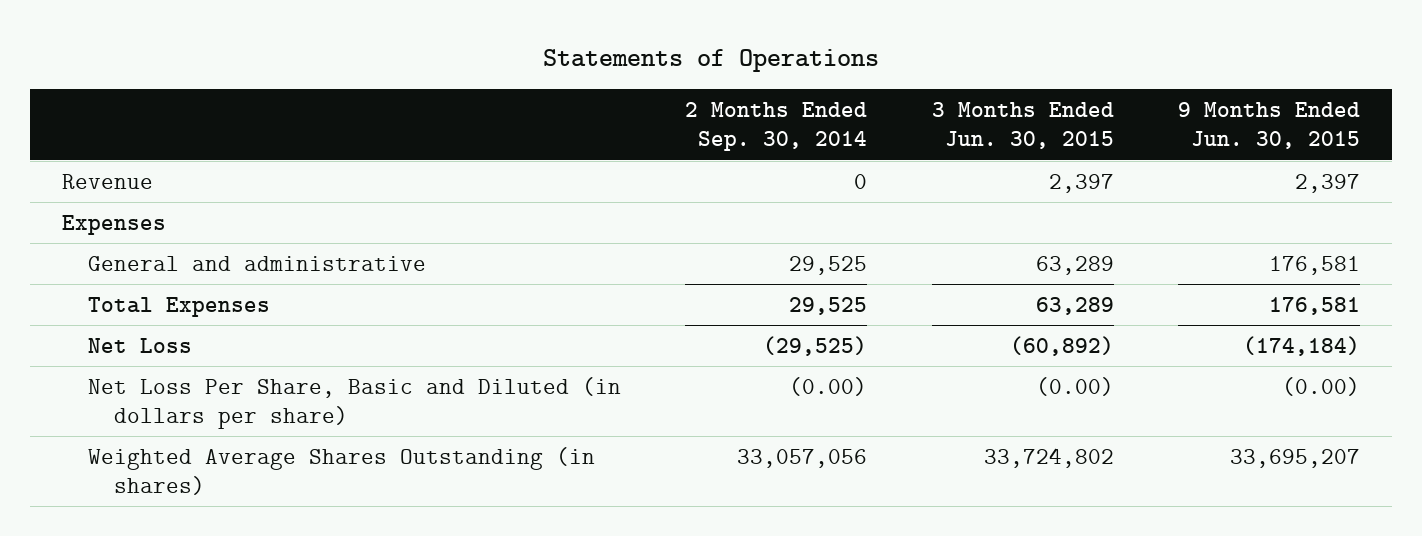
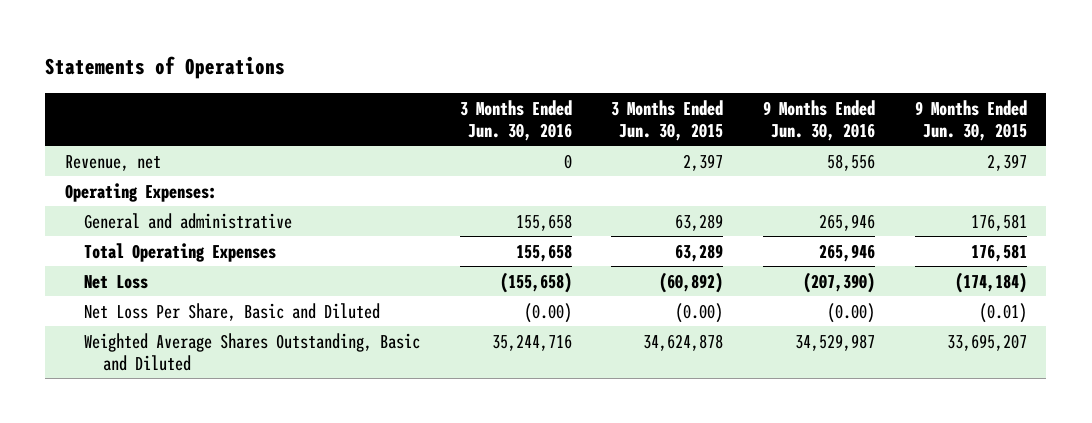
- | 2 Months Ended Sep. 30, 2014 | 3 Months Ended Jun. 30, 2015 | 9 Months Ended Jun. 30, 2015
+ | 3 Months Ended Jun. 30, 2016 | 3 Months Ended Jun. 30, 2015 | 9 Months Ended Jun. 30, 2016 | 9 Months Ended Jun. 30, 2015
- Revenue | 0 | 2,397 | 2,397
- Expenses
+ Revenue, net | 0 | 2,397 | 58,556 | 2,397
+ Operating Expenses:
- Total Expenses | 29,525 | 63,289 | 176,581
+ Total Operating Expenses | 155,658 | 63,289 | 265,946 | 176,581
- Net Loss Per Share, Basic and Diluted (in dollars per share) | (0.00) | (0.00) | (0.00)
- Weighted Average Shares Outstanding (in shares) | 33,057,056 | 33,724,802 | 33,695,207
+ Net Loss Per Share, Basic and Diluted | (0.00) | (0.00) | (0.00) | (0.01)
+ Weighted Average Shares Outstanding, Basic and Diluted | 35,244,716 | 34,624,878 | 34,529,987 | 33,695,207

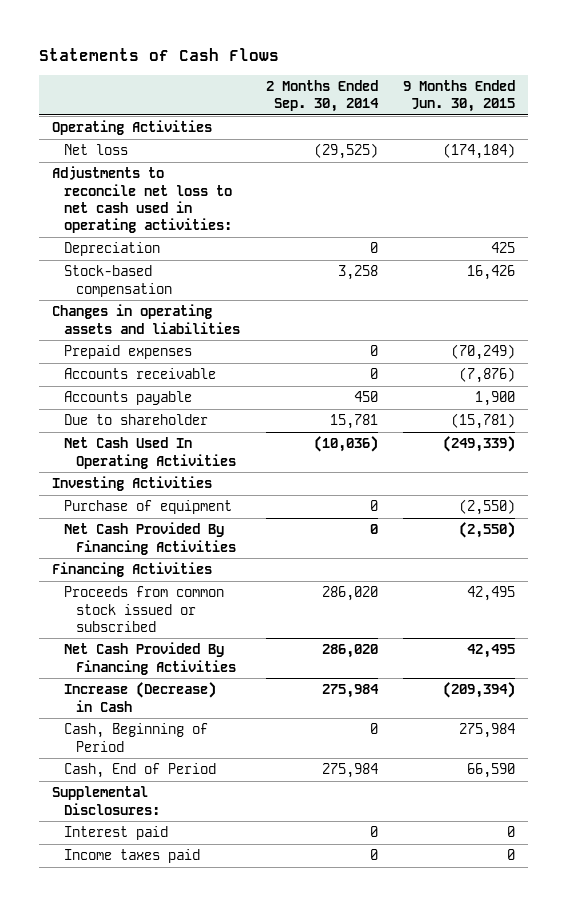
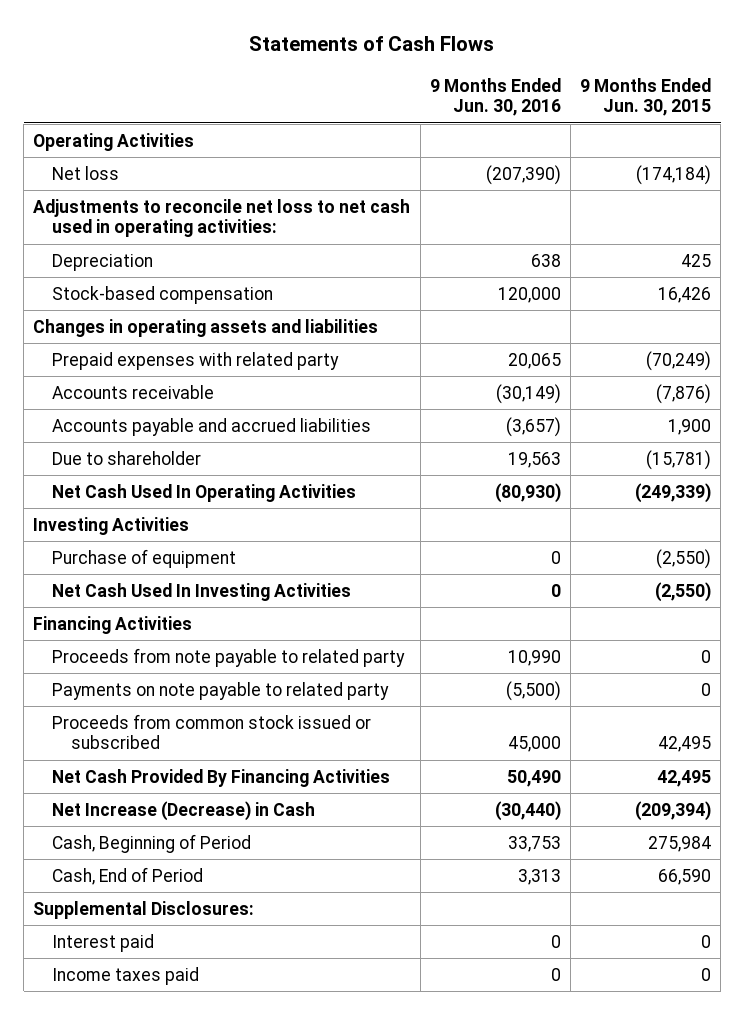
- | 2 Months Ended Sep. 30, 2014 | 9 Months Ended Jun. 30, 2015
+ | 9 Months Ended Jun. 30, 2016 | 9 Months Ended Jun. 30, 2015
- Prepaid expenses | 0 | (70,249)
+ Prepaid expenses with related party | 20,065 | (70,249)
- Accounts payable | 450 | 1,900
+ Accounts payable and accrued liabilities | (3,657) | 1,900
- Net Cash Provided By Financing Activities | 0 | (2,550)
+ Net Cash Used In Investing Activities | 0 | (2,550)
+ Proceeds from note payable to related party | 10,990 | 0
+ Payments on note payable to related party | (5,500) | 0
- Increase (Decrease) in Cash | 275,984 | (209,394)
+ Net Increase (Decrease) in Cash | (30,440) | (209,394)

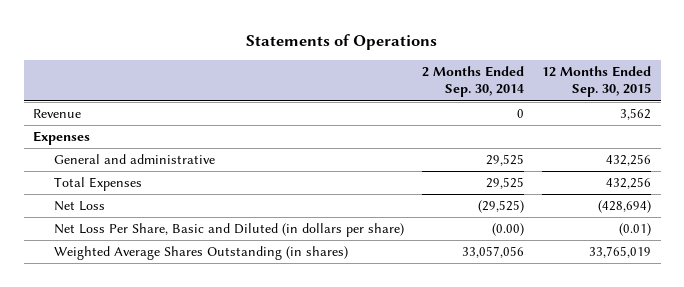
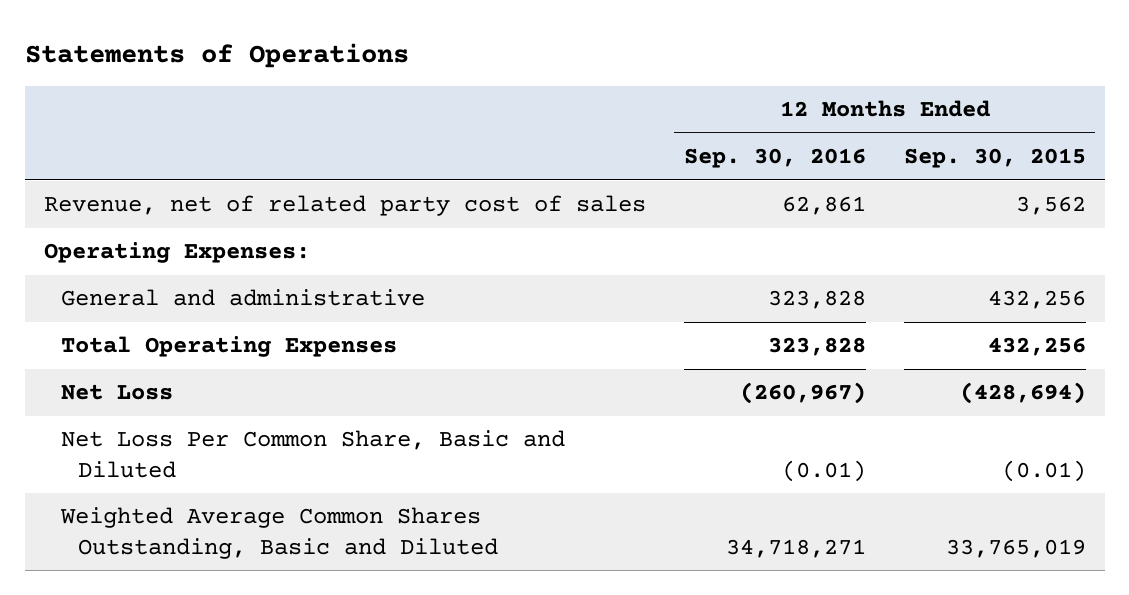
- | 2 Months Ended Sep. 30, 2014 | 12 Months Ended Sep. 30, 2015
+ | 12 Months Ended Sep. 30, 2016 | 12 Months Ended Sep. 30, 2015
- Revenue | 0 | 3,562
- Expenses
+ Revenue, net of related party cost of sales | 62,861 | 3,562
+ Operating Expenses:
- Total Expenses | 29,525 | 432,256
+ Total Operating Expenses | 323,828 | 432,256
- Net Loss Per Share, Basic and Diluted (in dollars per share) | (0.00) | (0.01)
- Weighted Average Shares Outstanding (in shares) | 33,057,056 | 33,765,019
+ Net Loss Per Common Share, Basic and Diluted | (0.01) | (0.01)
+ Weighted Average Common Shares Outstanding, Basic and Diluted | 34,718,271 | 33,765,019

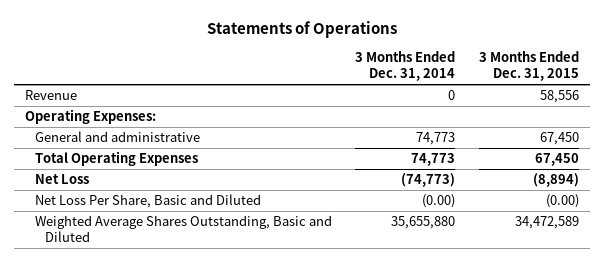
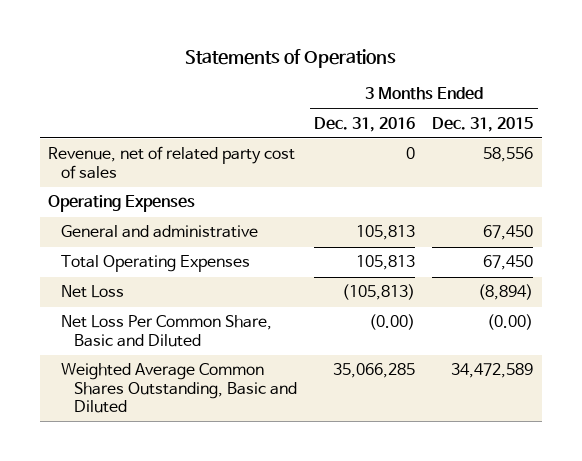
- | 3 Months Ended Dec. 31, 2014 | 3 Months Ended Dec. 31, 2015
+ | 3 Months Ended Dec. 31, 2016 | 3 Months Ended Dec. 31, 2015
- Revenue | 0 | 58,556
- Operating Expenses:
+ Revenue, net of related party cost of sales | 0 | 58,556
+ Operating Expenses
- Net Loss Per Share, Basic and Diluted | (0.00) | (0.00)
- Weighted Average Shares Outstanding, Basic and Diluted | 35,655,880 | 34,472,589
+ Net Loss Per Common Share, Basic and Diluted | (0.00) | (0.00)
+ Weighted Average Common Shares Outstanding, Basic and Diluted | 35,066,285 | 34,472,589

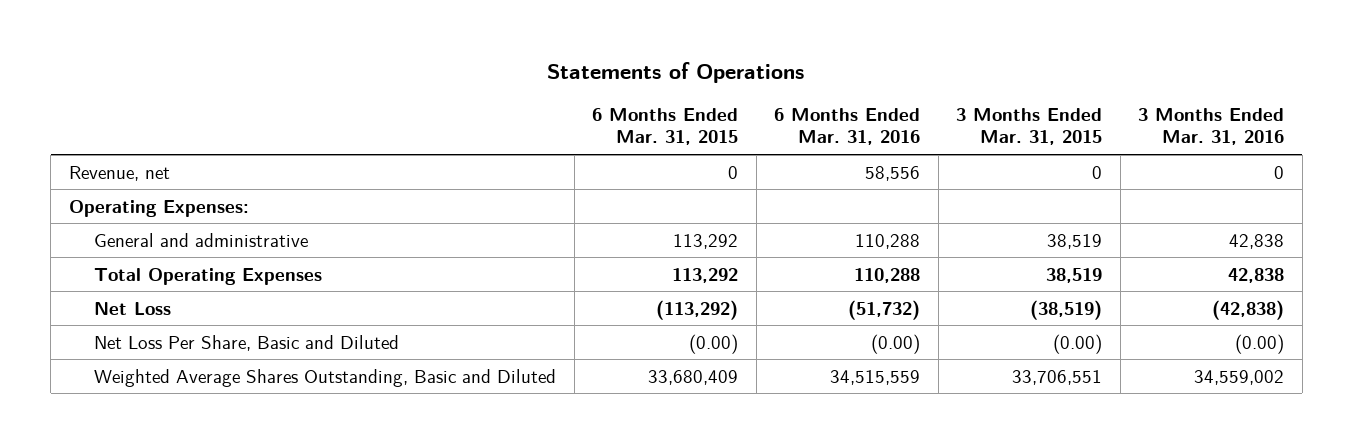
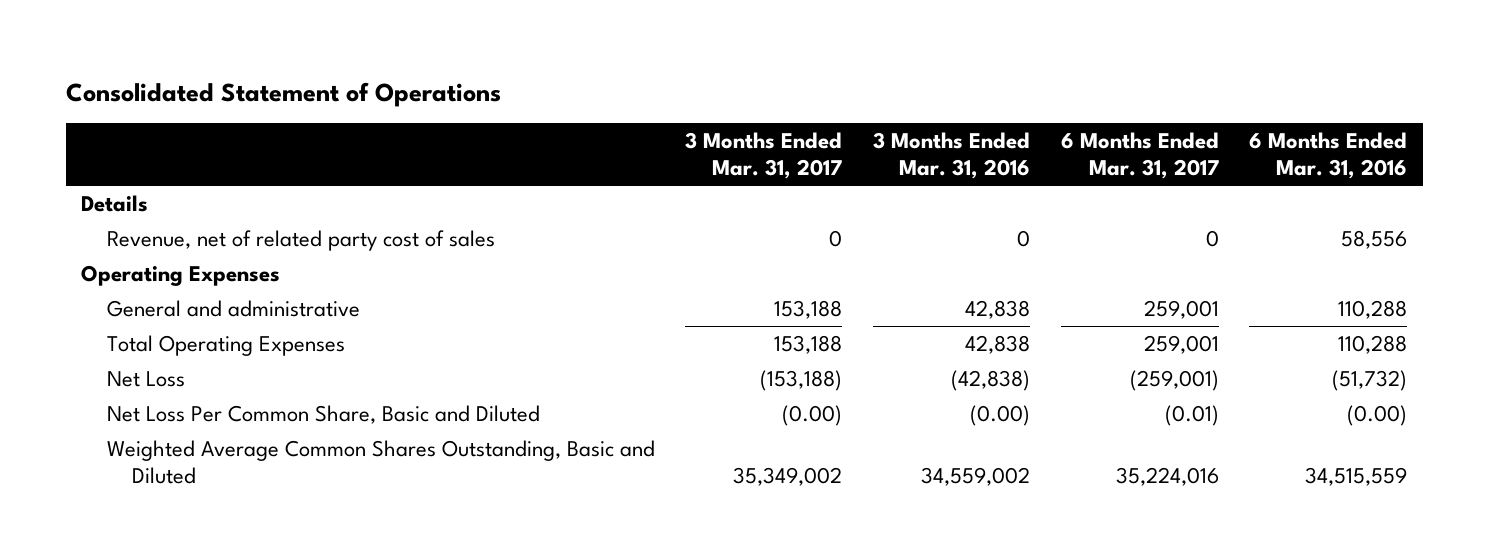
- Statements of Operations
+ Consolidated Statement of Operations
- | 6 Months Ended Mar. 31, 2015 | 6 Months Ended Mar. 31, 2016 | 3 Months Ended Mar. 31, 2015 | 3 Months Ended Mar. 31, 2016
+ | 3 Months Ended Mar. 31, 2017 | 3 Months Ended Mar. 31, 2016 | 6 Months Ended Mar. 31, 2017 | 6 Months Ended Mar. 31, 2016
- Revenue, net | 0 | 58,556 | 0 | 0
- Operating Expenses:
+ Details
+ Revenue, net of related party cost of sales | 0 | 0 | 0 | 58,556
+ Operating Expenses
- Net Loss Per Share, Basic and Diluted | (0.00) | (0.00) | (0.00) | (0.00)
- Weighted Average Shares Outstanding, Basic and Diluted | 33,680,409 | 34,515,559 | 33,706,551 | 34,559,002
+ Net Loss Per Common Share, Basic and Diluted | (0.00) | (0.00) | (0.01) | (0.00)
+ Weighted Average Common Shares Outstanding, Basic and Diluted | 35,349,002 | 34,559,002 | 35,224,016 | 34,515,559

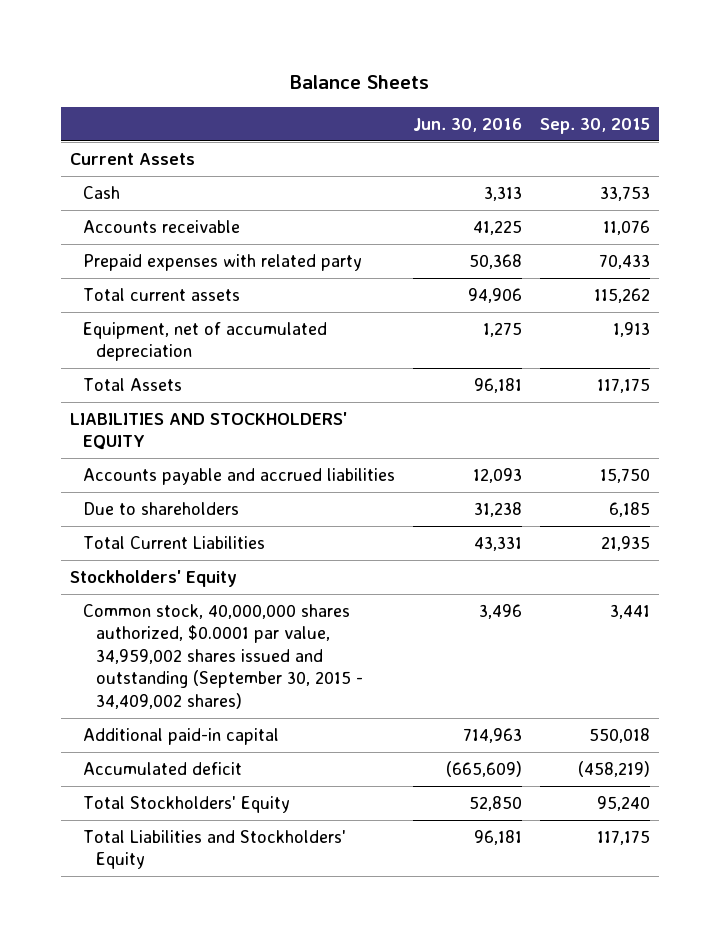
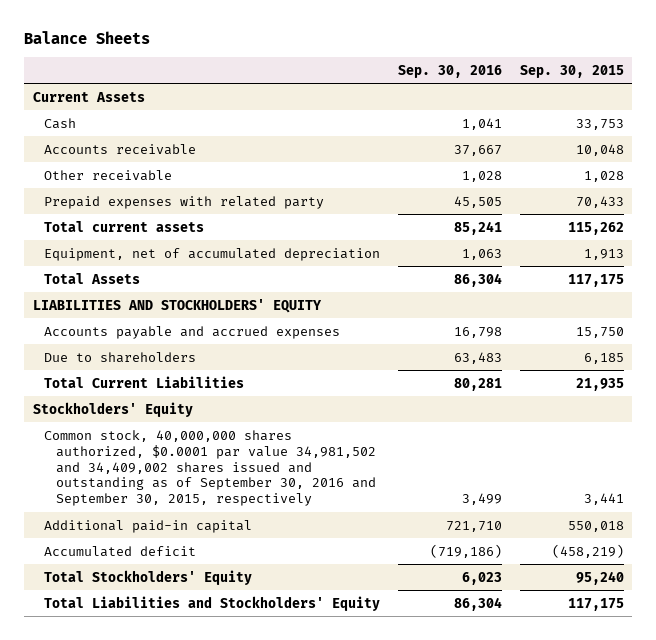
- | Jun. 30, 2016 | Sep. 30, 2015
+ | Sep. 30, 2016 | Sep. 30, 2015
- Accounts receivable | 41,225 | 11,076
+ Accounts receivable | 37,667 | 10,048
+ Other receivable | 1,028 | 1,028
- Accounts payable and accrued liabilities | 12,093 | 15,750
+ Accounts payable and accrued expenses | 16,798 | 15,750
- Common stock, 40,000,000 shares authorized, $0.0001 par value, 34,959,002 shares issued and outstanding (September 30, 2015 - 34,409,002 shares) | 3,496 | 3,441
+ Common stock, 40,000,000 shares authorized, $0.0001 par value 34,981,502 and 34,409,002 shares issued and outstanding as of September 30, 2016 and September 30, 2015, respectively | 3,499 | 3,441

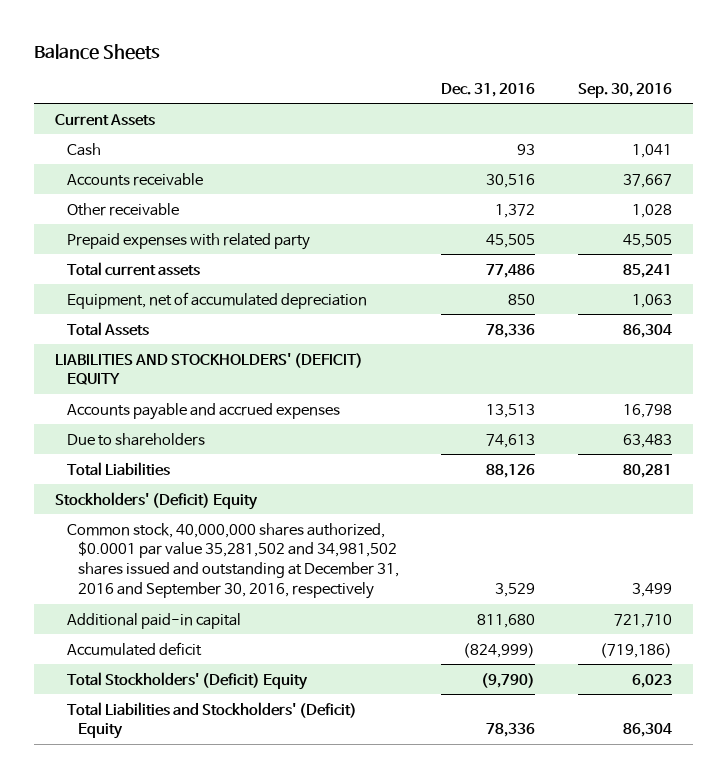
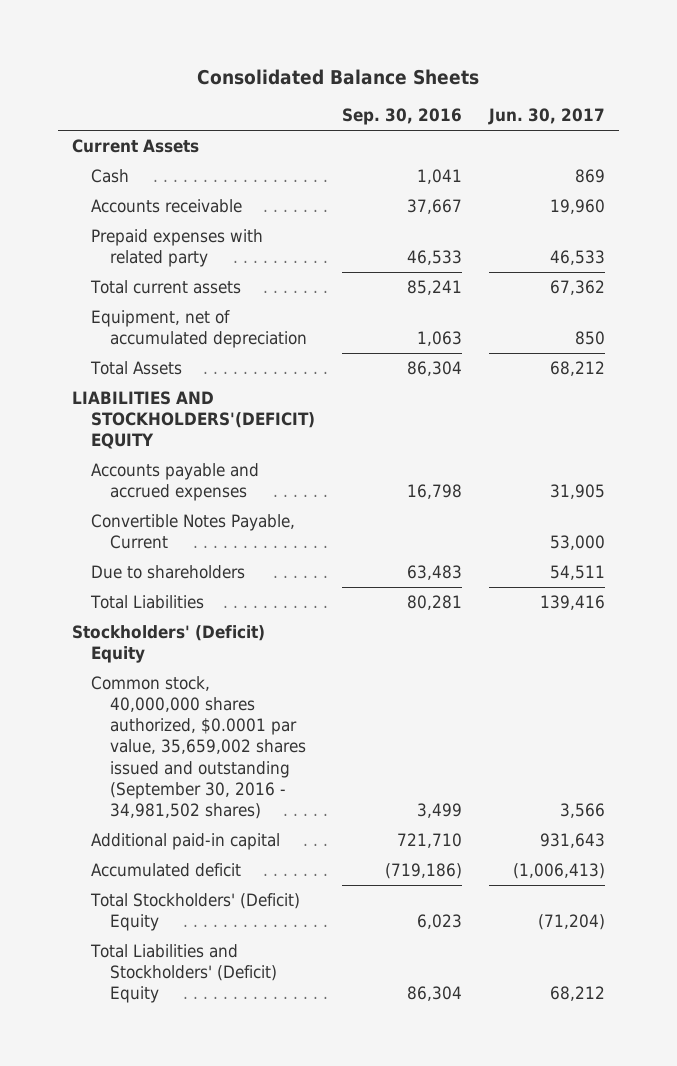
- Balance Sheets
+ Consolidated Balance Sheets
- | Dec. 31, 2016 | Sep. 30, 2016
+ | Sep. 30, 2016 | Jun. 30, 2017
- Other receivable | 1,372 | 1,028
- Prepaid expenses with related party | 45,505 | 45,505
+ Prepaid expenses with related party | 46,533 | 46,533
- LIABILITIES AND STOCKHOLDERS' (DEFICIT) EQUITY
+ LIABILITIES AND STOCKHOLDERS'(DEFICIT) EQUITY
+ Convertible Notes Payable, Current | | 53,000
- Common stock, 40,000,000 shares authorized, $0.0001 par value 35,281,502 and 34,981,502 shares issued and outstanding at December 31, 2016 and September 30, 2016, respectively | 3,529 | 3,499
+ Common stock, 40,000,000 shares authorized, $0.0001 par value, 35,659,002 shares issued and outstanding (September 30, 2016 - 34,981,502 shares) | 3,499 | 3,566

